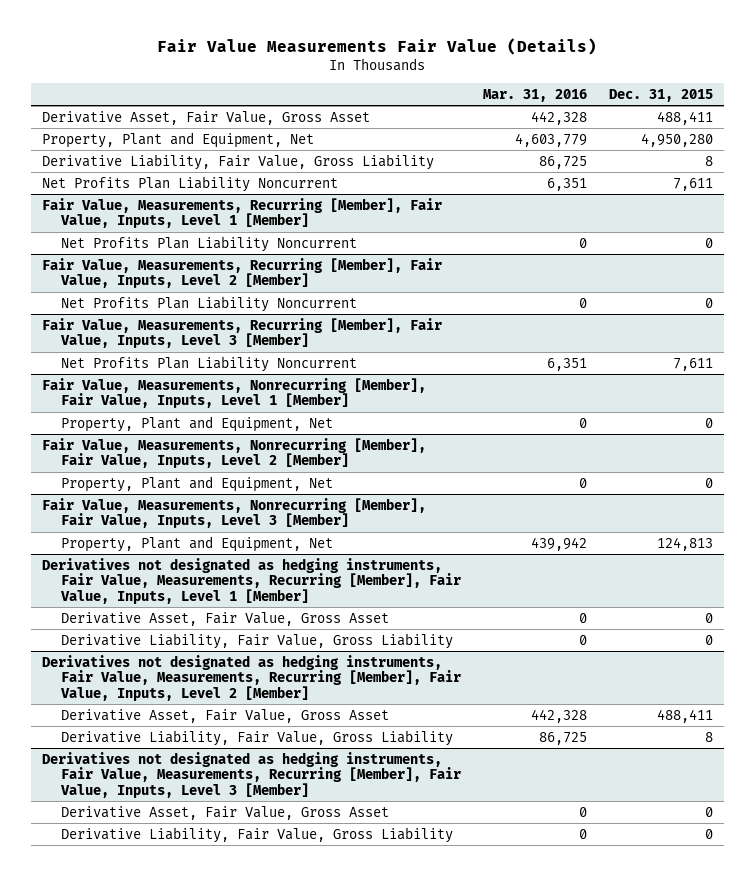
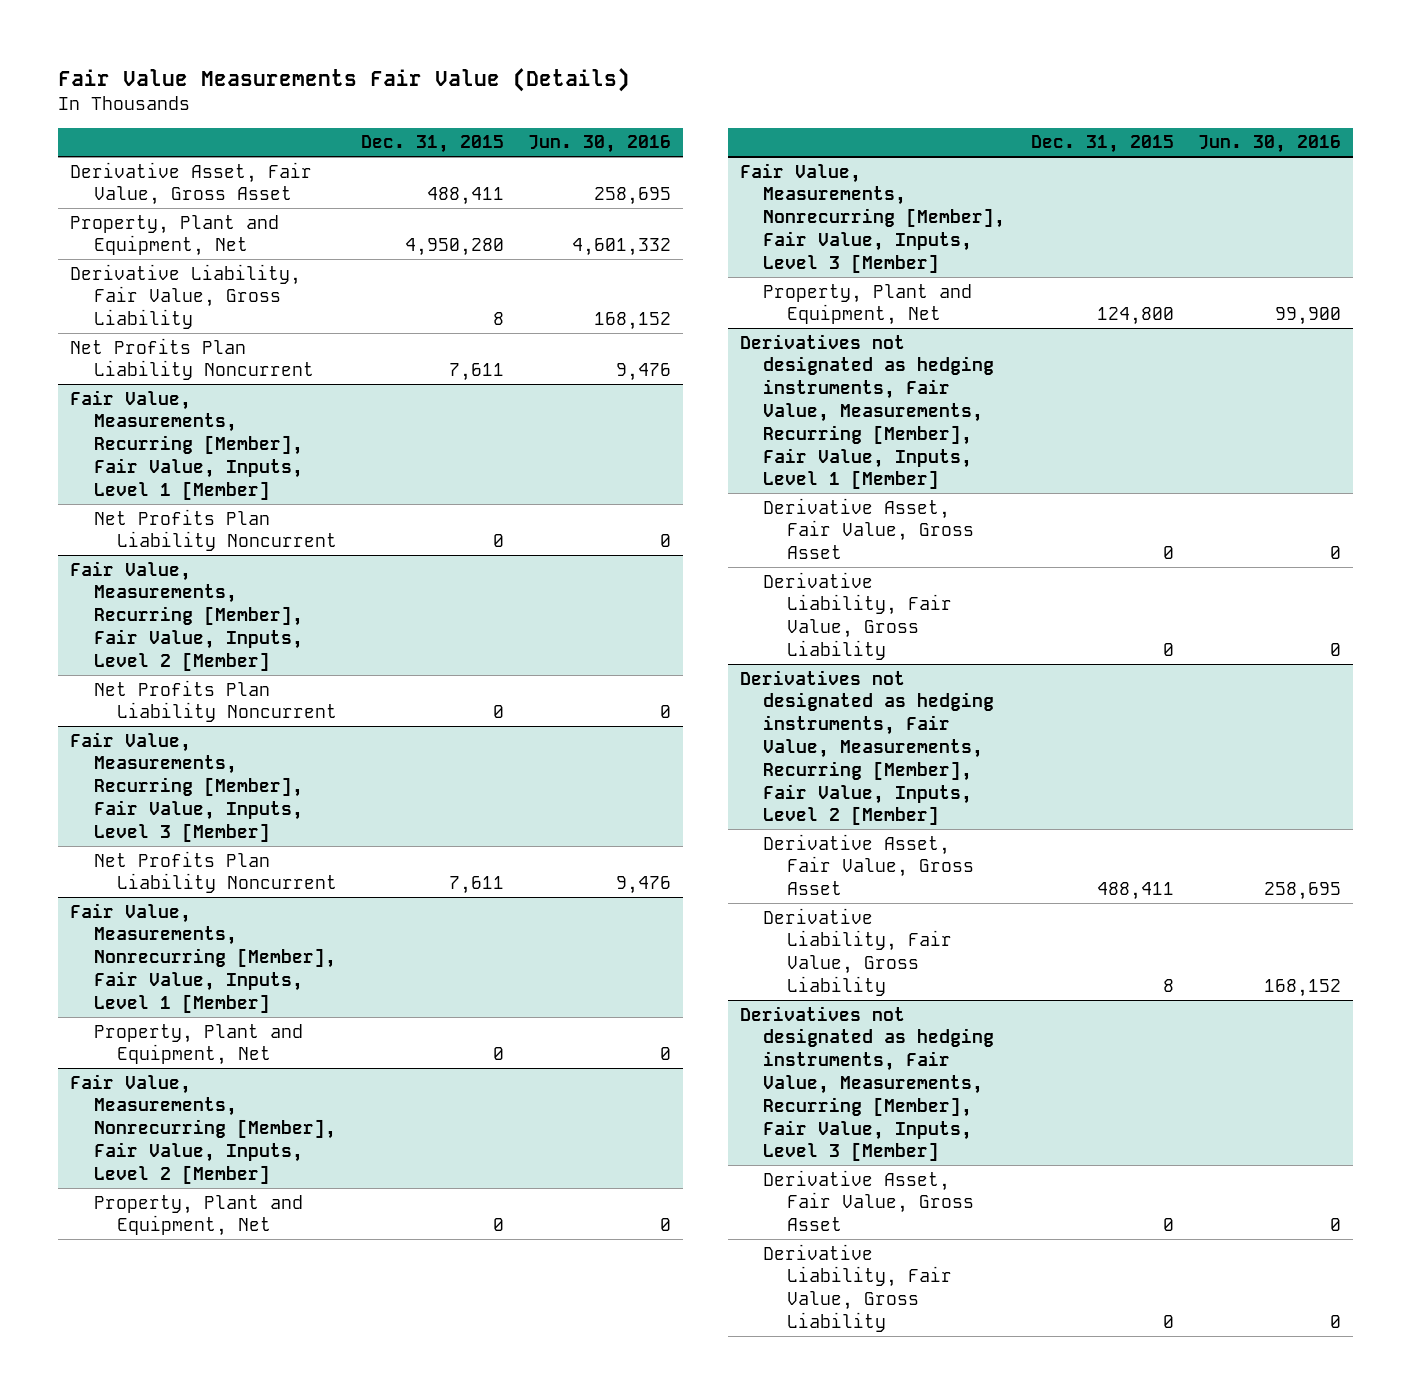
- | Mar. 31, 2016 | Dec. 31, 2015
+ | Dec. 31, 2015 | Jun. 30, 2016
@ Fair Value, Measurements, Nonrecurring [Member], Fair Value, Inputs, Level 3 [Member]
- Property, Plant and Equipment, Net | 439,942 | 124,813
+ Property, Plant and Equipment, Net | 124,800 | 99,900

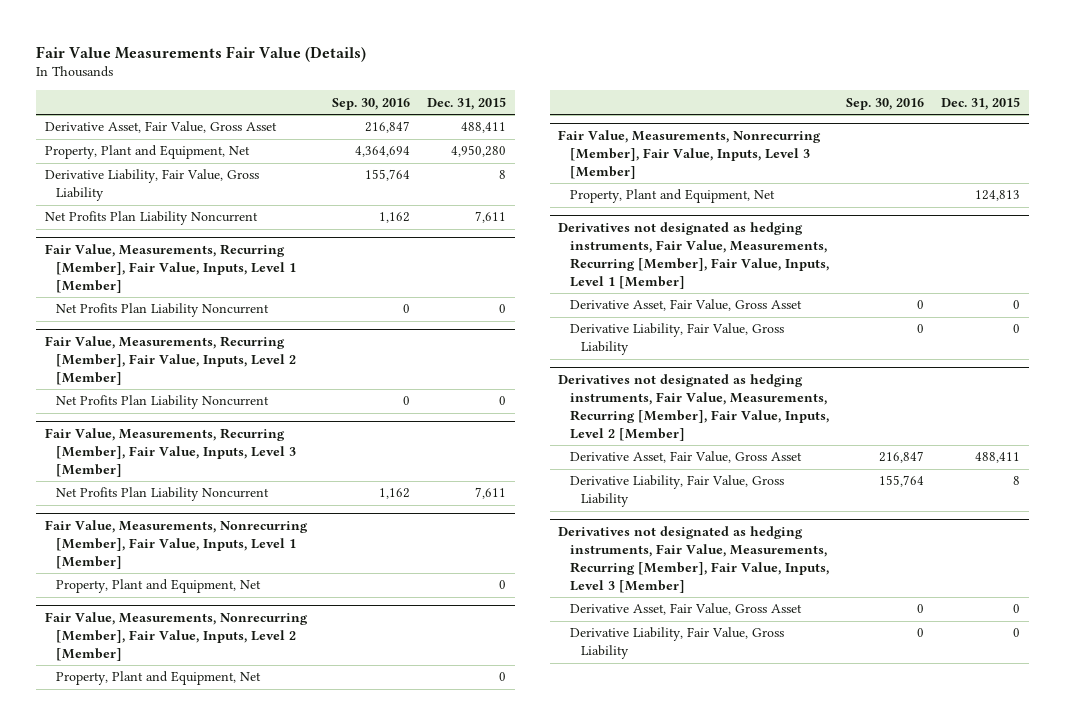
- | Dec. 31, 2015 | Jun. 30, 2016
+ | Sep. 30, 2016 | Dec. 31, 2015
@ Fair Value, Measurements, Nonrecurring [Member], Fair Value, Inputs, Level 3 [Member]
- Property, Plant and Equipment, Net | 124,800 | 99,900
+ Property, Plant and Equipment, Net | | 124,813

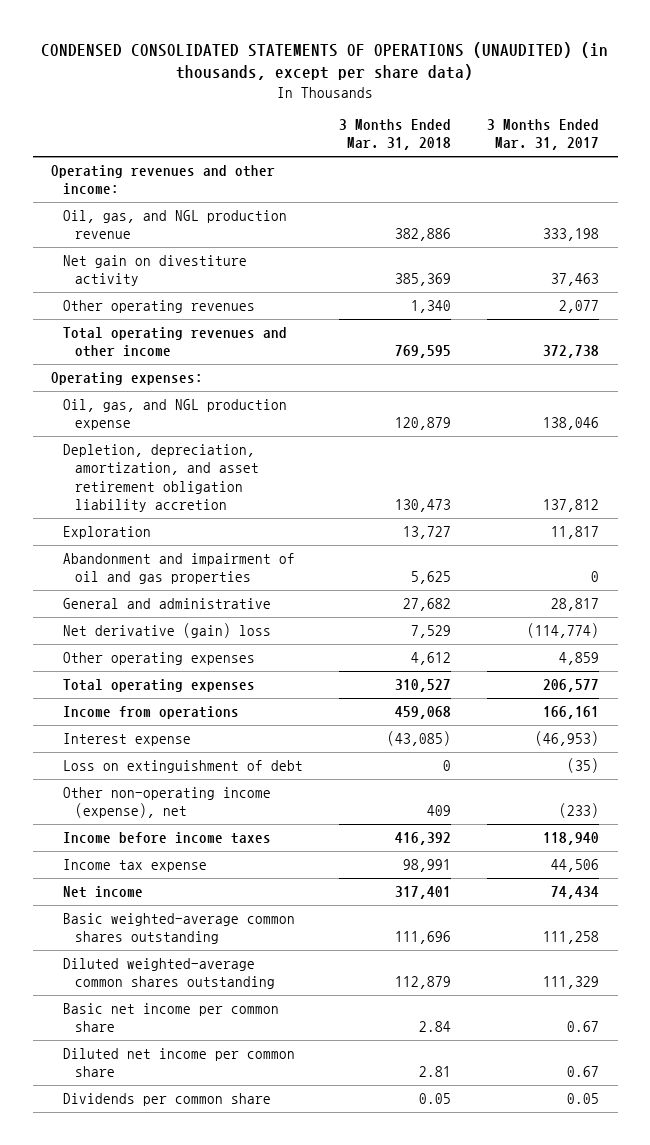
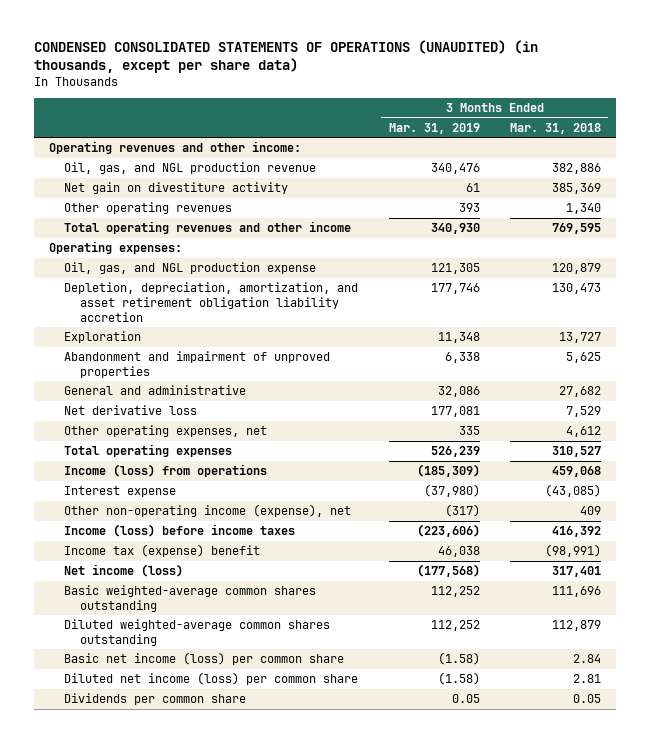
- | 3 Months Ended Mar. 31, 2018 | 3 Months Ended Mar. 31, 2017
+ | 3 Months Ended Mar. 31, 2019 | 3 Months Ended Mar. 31, 2018
- Abandonment and impairment of oil and gas properties | 5,625 | 0
+ Abandonment and impairment of unproved properties | 6,338 | 5,625
- Net derivative (gain) loss | 7,529 | (114,774)
- Other operating expenses | 4,612 | 4,859
+ Net derivative loss | 177,081 | 7,529
+ Other operating expenses, net | 335 | 4,612
- Income from operations | 459,068 | 166,161
+ Income (loss) from operations | (185,309) | 459,068
- Loss on extinguishment of debt | 0 | (35)
- Income before income taxes | 416,392 | 118,940
- Income tax expense | 98,991 | 44,506
- Net income | 317,401 | 74,434
+ Income (loss) before income taxes | (223,606) | 416,392
+ Income tax (expense) benefit | 46,038 | (98,991)
+ Net income (loss) | (177,568) | 317,401
- Basic net income per common share | 2.84 | 0.67
- Diluted net income per common share | 2.81 | 0.67
+ Basic net income (loss) per common share | (1.58) | 2.84
+ Diluted net income (loss) per common share | (1.58) | 2.81

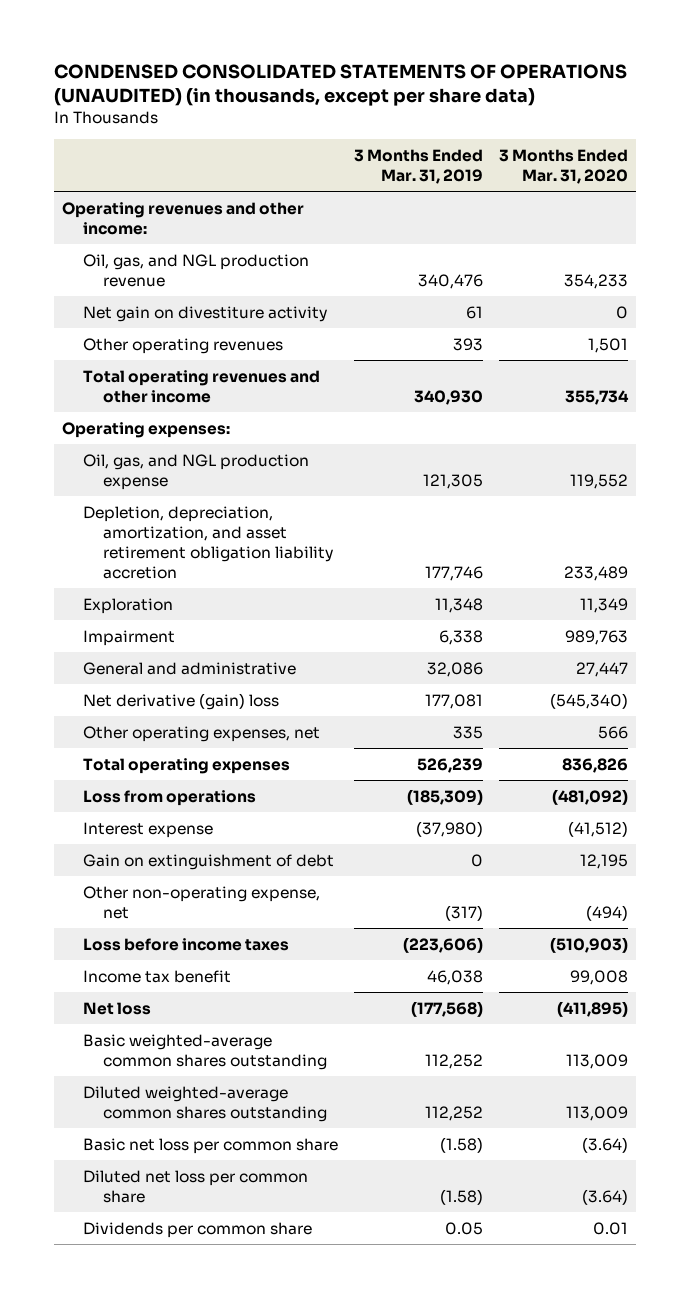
- | 3 Months Ended Mar. 31, 2019 | 3 Months Ended Mar. 31, 2018
+ | 3 Months Ended Mar. 31, 2019 | 3 Months Ended Mar. 31, 2020
- Abandonment and impairment of unproved properties | 6,338 | 5,625
+ Impairment | 6,338 | 989,763
- Net derivative loss | 177,081 | 7,529
+ Net derivative (gain) loss | 177,081 | (545,340)
- Income (loss) from operations | (185,309) | 459,068
+ Loss from operations | (185,309) | (481,092)
- Other non-operating income (expense), net | (317) | 409
- Income (loss) before income taxes | (223,606) | 416,392
- Income tax (expense) benefit | 46,038 | (98,991)
- Net income (loss) | (177,568) | 317,401
+ Gain on extinguishment of debt | 0 | 12,195
+ Other non-operating expense, net | (317) | (494)
+ Loss before income taxes | (223,606) | (510,903)
+ Income tax benefit | 46,038 | 99,008
+ Net loss | (177,568) | (411,895)
- Basic net income (loss) per common share | (1.58) | 2.84
- Diluted net income (loss) per common share | (1.58) | 2.81
+ Basic net loss per common share | (1.58) | (3.64)
+ Diluted net loss per common share | (1.58) | (3.64)

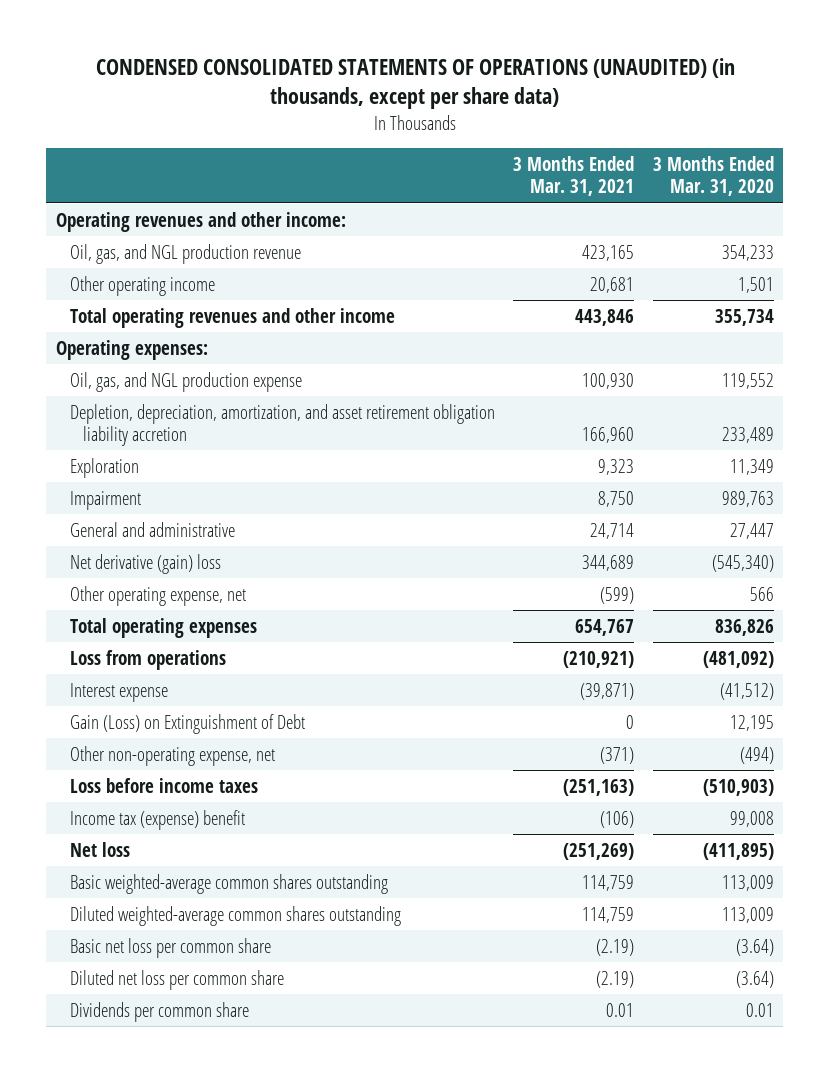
- | 3 Months Ended Mar. 31, 2019 | 3 Months Ended Mar. 31, 2020
+ | 3 Months Ended Mar. 31, 2021 | 3 Months Ended Mar. 31, 2020
- Net gain on divestiture activity | 61 | 0
- Other operating revenues | 393 | 1,501
+ Other operating income | 20,681 | 1,501
- Other operating expenses, net | 335 | 566
+ Other operating expense, net | (599) | 566
- Gain on extinguishment of debt | 0 | 12,195
+ Gain (Loss) on Extinguishment of Debt | 0 | 12,195
- Income tax benefit | 46,038 | 99,008
+ Income tax (expense) benefit | (106) | 99,008

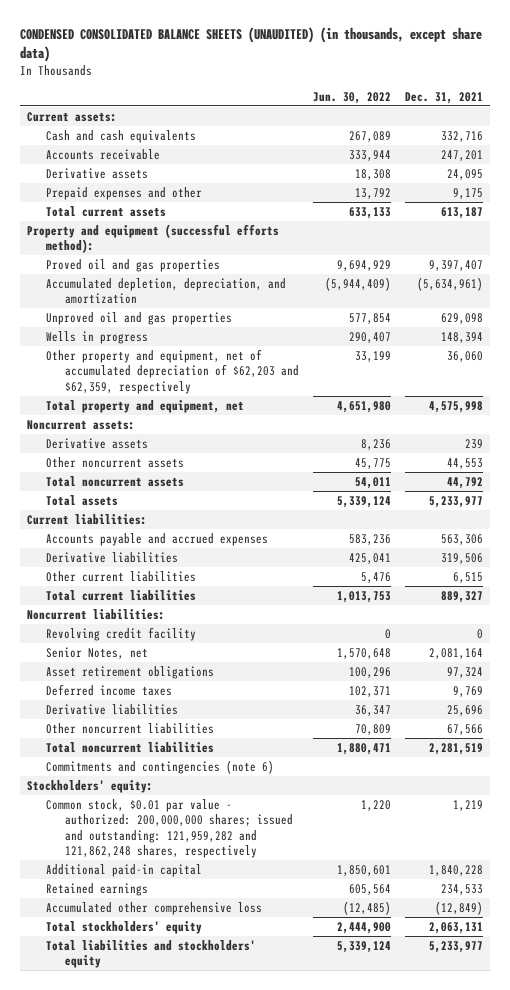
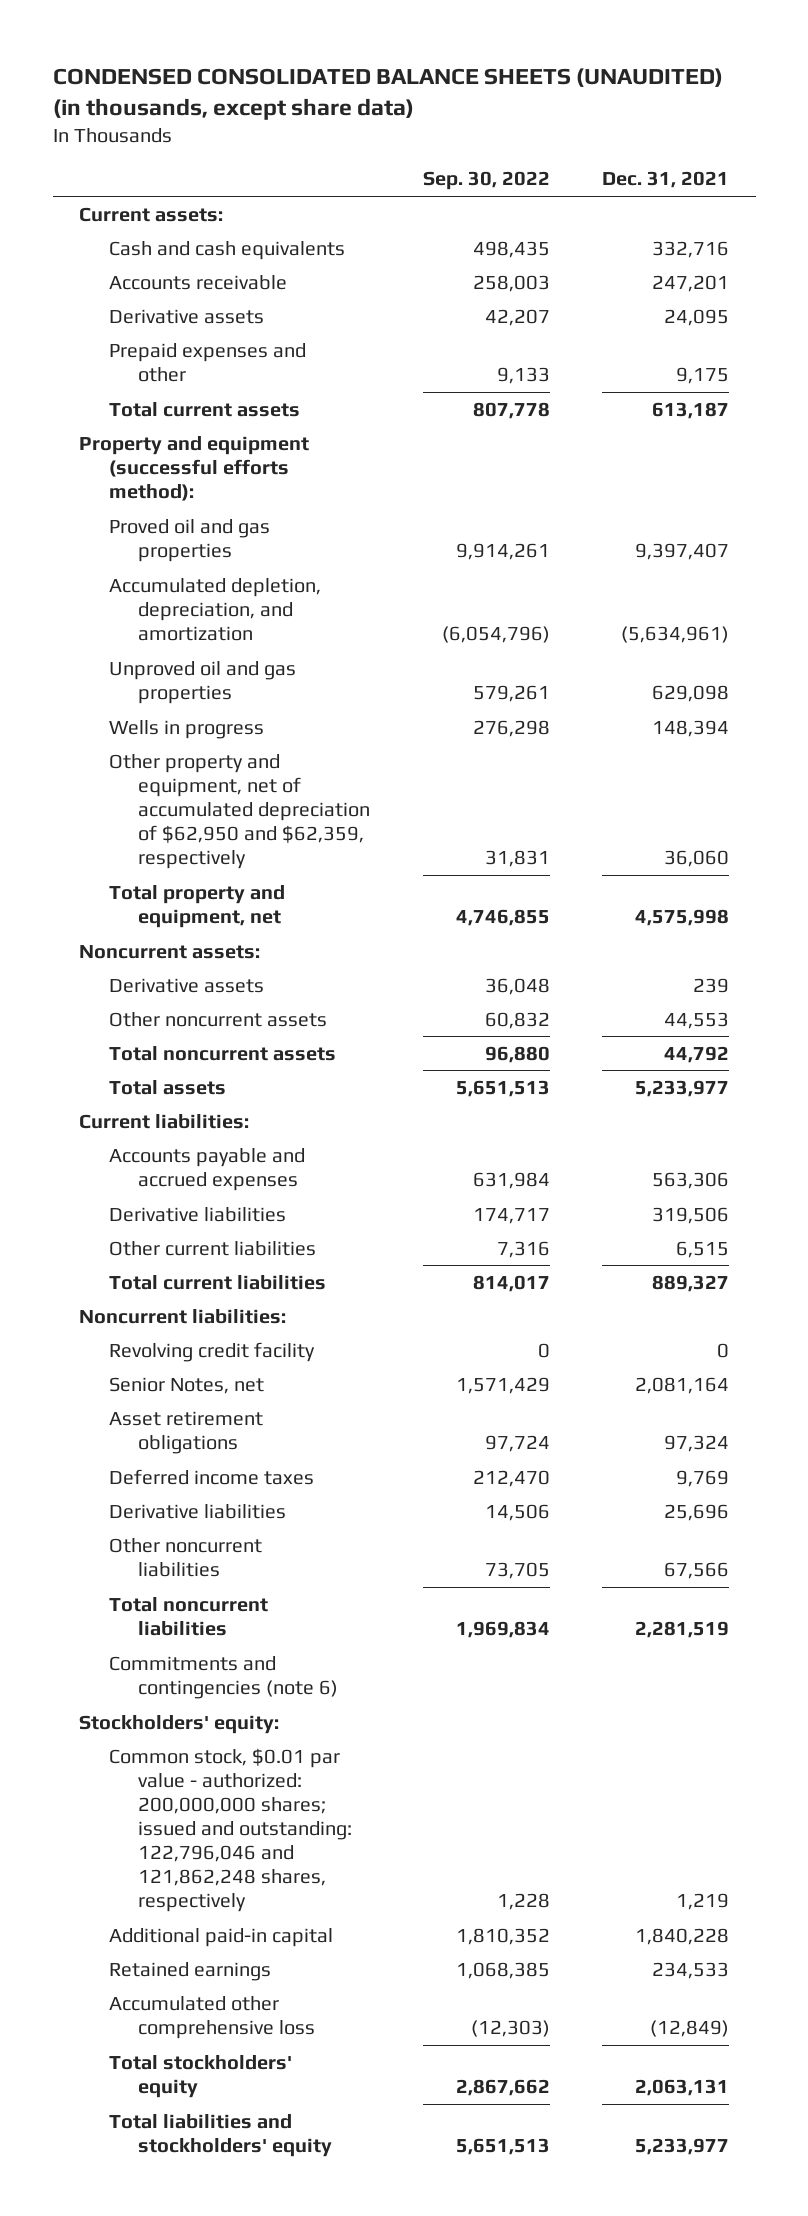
- | Jun. 30, 2022 | Dec. 31, 2021
+ | Sep. 30, 2022 | Dec. 31, 2021
- Other property and equipment, net of accumulated depreciation of $62,203 and $62,359, respectively | 33,199 | 36,060
+ Other property and equipment, net of accumulated depreciation of $62,950 and $62,359, respectively | 31,831 | 36,060
- Common stock, $0.01 par value - authorized: 200,000,000 shares; issued and outstanding: 121,959,282 and 121,862,248 shares, respectively | 1,220 | 1,219
+ Common stock, $0.01 par value - authorized: 200,000,000 shares; issued and outstanding: 122,796,046 and 121,862,248 shares, respectively | 1,228 | 1,219

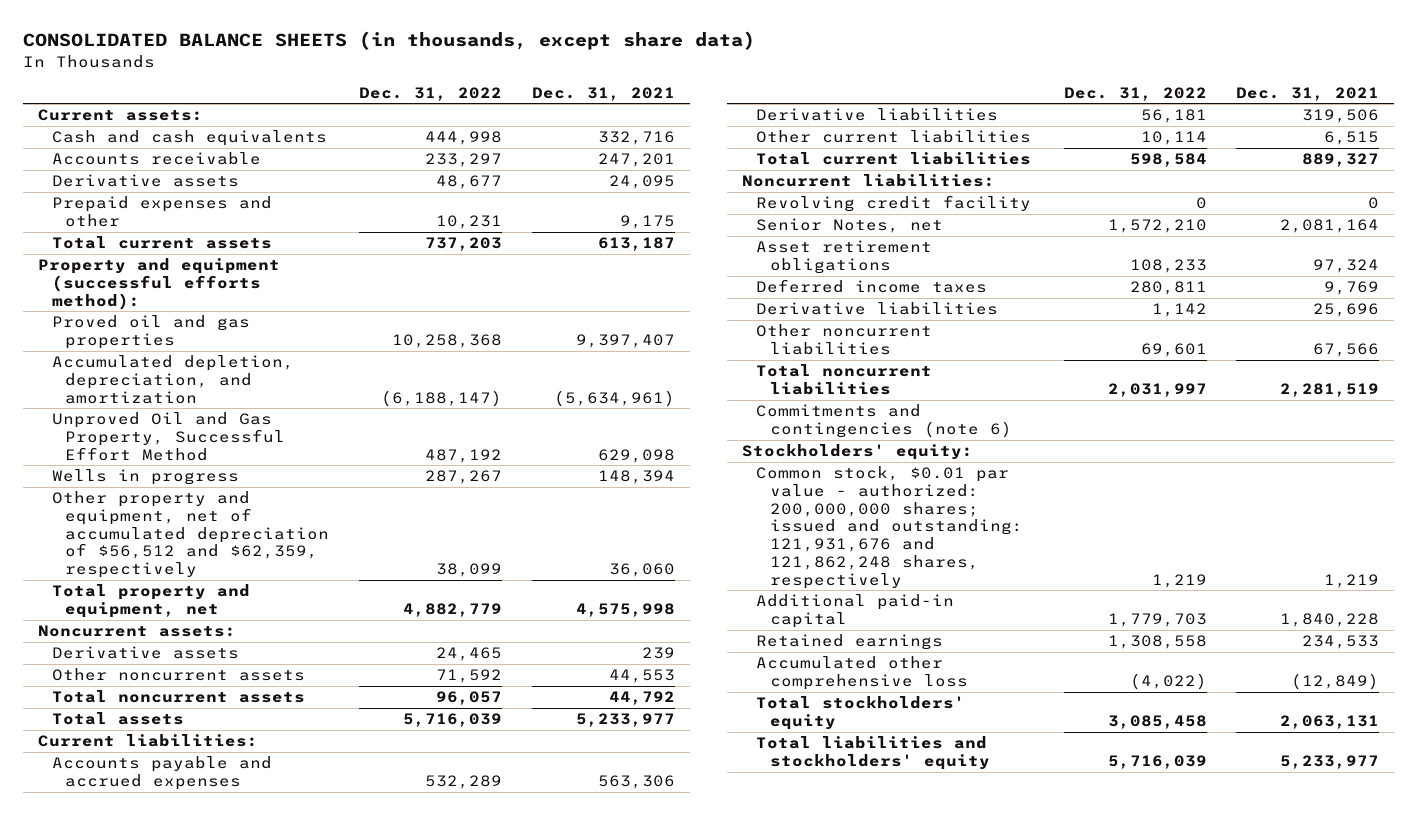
- CONDENSED CONSOLIDATED BALANCE SHEETS (UNAUDITED) (in thousands, except share data)
+ CONSOLIDATED BALANCE SHEETS (in thousands, except share data)
- | Sep. 30, 2022 | Dec. 31, 2021
+ | Dec. 31, 2022 | Dec. 31, 2021
- Unproved oil and gas properties | 579,261 | 629,098
+ Unproved Oil and Gas Property, Successful Effort Method | 487,192 | 629,098
- Other property and equipment, net of accumulated depreciation of $62,950 and $62,359, respectively | 31,831 | 36,060
+ Other property and equipment, net of accumulated depreciation of $56,512 and $62,359, respectively | 38,099 | 36,060
- Common stock, $0.01 par value - authorized: 200,000,000 shares; issued and outstanding: 122,796,046 and 121,862,248 shares, respectively | 1,228 | 1,219
+ Common stock, $0.01 par value - authorized: 200,000,000 shares; issued and outstanding: 121,931,676 and 121,862,248 shares, respectively | 1,219 | 1,219

